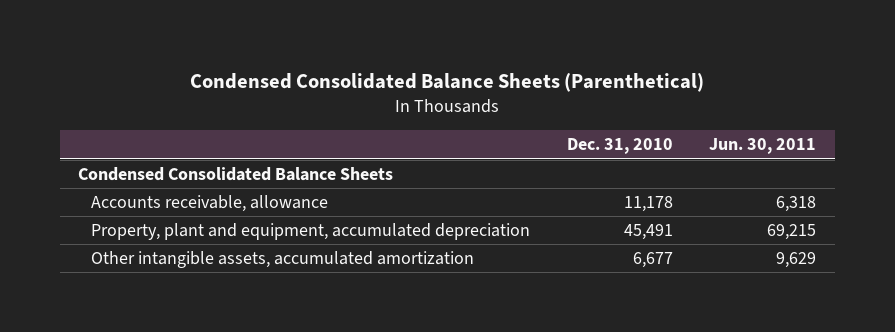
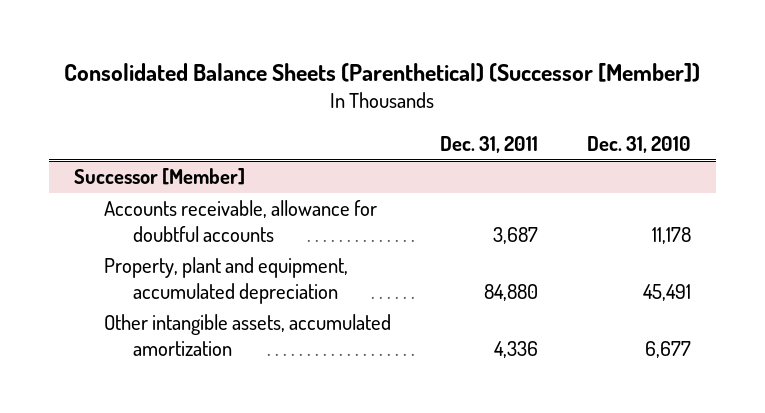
- Condensed Consolidated Balance Sheets (Parenthetical)
+ Consolidated Balance Sheets (Parenthetical) (Successor [Member])
- | Dec. 31, 2010 | Jun. 30, 2011
+ | Dec. 31, 2011 | Dec. 31, 2010
- Condensed Consolidated Balance Sheets
- Accounts receivable, allowance | 11,178 | 6,318
+ Successor [Member]
+ Accounts receivable, allowance for doubtful accounts | 3,687 | 11,178

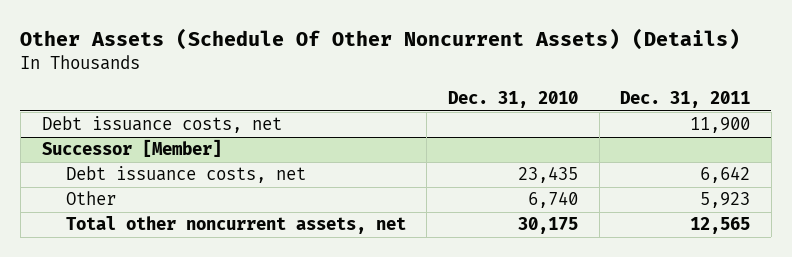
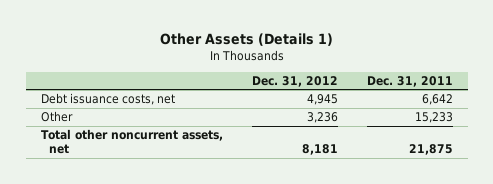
- Other Assets (Schedule Of Other Noncurrent Assets) (Details)
+ Other Assets (Details 1)
- | Dec. 31, 2010 | Dec. 31, 2011
+ | Dec. 31, 2012 | Dec. 31, 2011
- Debt issuance costs, net | | 11,900
- Successor [Member]
- Other | 6,740 | 5,923
- Total other noncurrent assets, net | 30,175 | 12,565
+ Other | 3,236 | 15,233
+ Total other noncurrent assets, net | 8,181 | 21,875

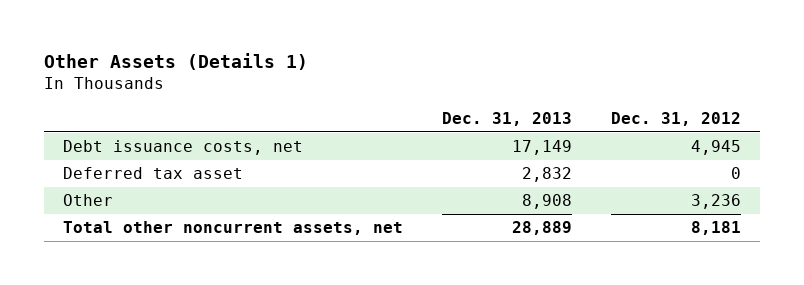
- | Dec. 31, 2012 | Dec. 31, 2011
+ | Dec. 31, 2013 | Dec. 31, 2012
+ Deferred tax asset | 2,832 | 0

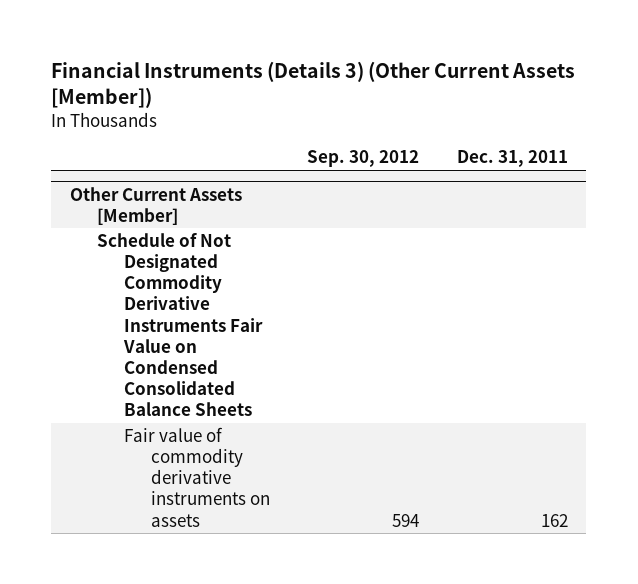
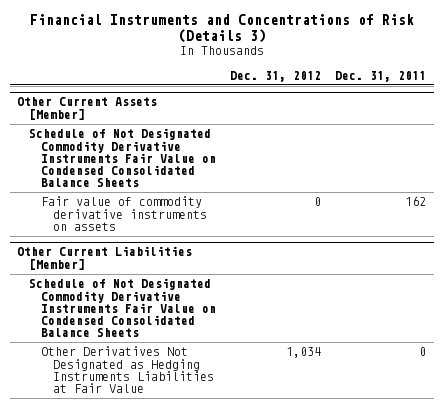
- Financial Instruments (Details 3) (Other Current Assets [Member])
+ Financial Instruments and Concentrations of Risk (Details 3)
- | Sep. 30, 2012 | Dec. 31, 2011
+ | Dec. 31, 2012 | Dec. 31, 2011
+ Other Current Liabilities [Member]
+ Schedule of Not Designated Commodity Derivative Instruments Fair Value on Condensed Consolidated Balance Sheets
+ Other Derivatives Not Designated as Hedging Instruments Liabilities at Fair Value | 1,034 | 0

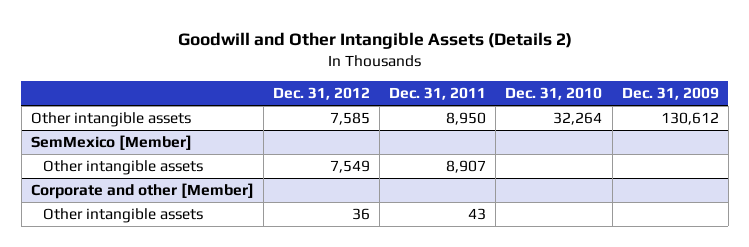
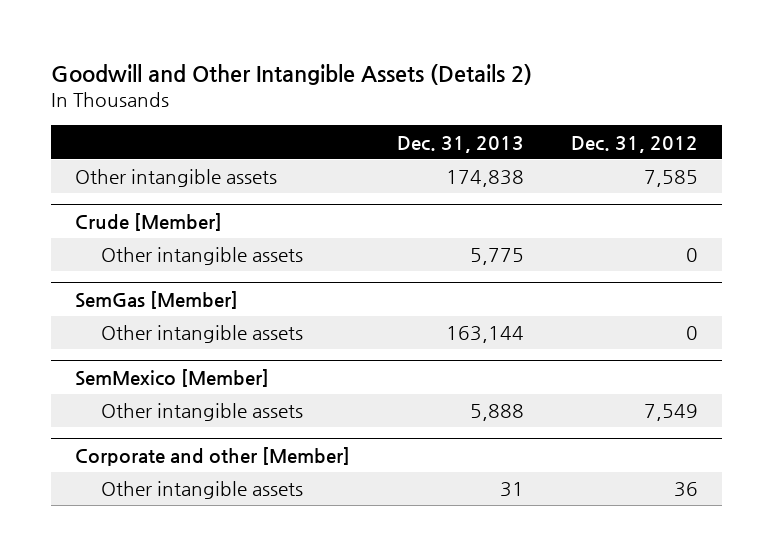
- | Dec. 31, 2012 | Dec. 31, 2011 | Dec. 31, 2010 | Dec. 31, 2009
+ | Dec. 31, 2013 | Dec. 31, 2012
+ Crude [Member]
+ Other intangible assets | 5,775 | 0
+ SemGas [Member]
+ Other intangible assets | 163,144 | 0

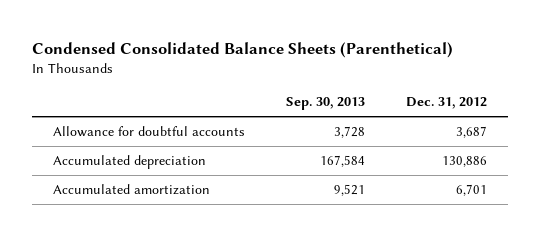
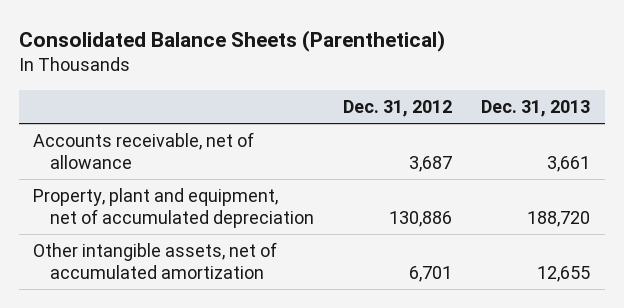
- Condensed Consolidated Balance Sheets (Parenthetical)
+ Consolidated Balance Sheets (Parenthetical)
- | Sep. 30, 2013 | Dec. 31, 2012
+ | Dec. 31, 2012 | Dec. 31, 2013
- Allowance for doubtful accounts | 3,728 | 3,687
- Accumulated depreciation | 167,584 | 130,886
- Accumulated amortization | 9,521 | 6,701
+ Accounts receivable, net of allowance | 3,687 | 3,661
+ Property, plant and equipment, net of accumulated depreciation | 130,886 | 188,720
+ Other intangible assets, net of accumulated amortization | 6,701 | 12,655

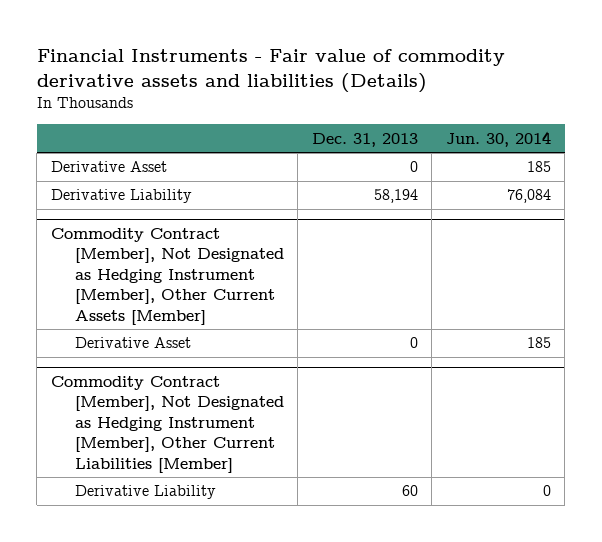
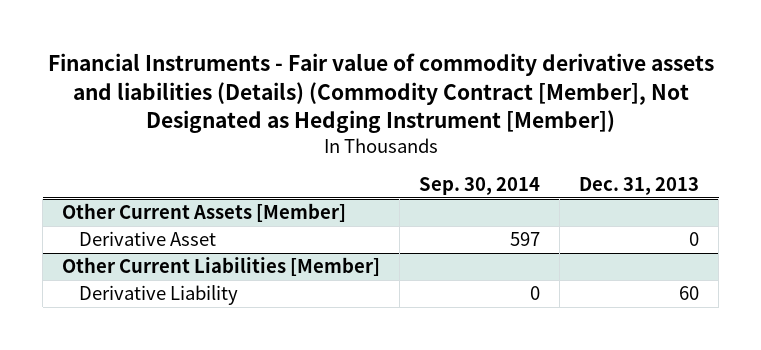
- Financial Instruments - Fair value of commodity derivative assets and liabilities (Details)
+ Financial Instruments - Fair value of commodity derivative assets and liabilities (Details) (Commodity Contract [Member], Not Designated as Hedging Instrument [Member])
- | Dec. 31, 2013 | Jun. 30, 2014
+ | Sep. 30, 2014 | Dec. 31, 2013
- Derivative Asset | 0 | 185
- Derivative Liability | 58,194 | 76,084
- Commodity Contract [Member], Not Designated as Hedging Instrument [Member], Other Current Assets [Member]
+ Other Current Assets [Member]
- Commodity Contract [Member], Not Designated as Hedging Instrument [Member], Other Current Liabilities [Member]
+ Other Current Liabilities [Member]

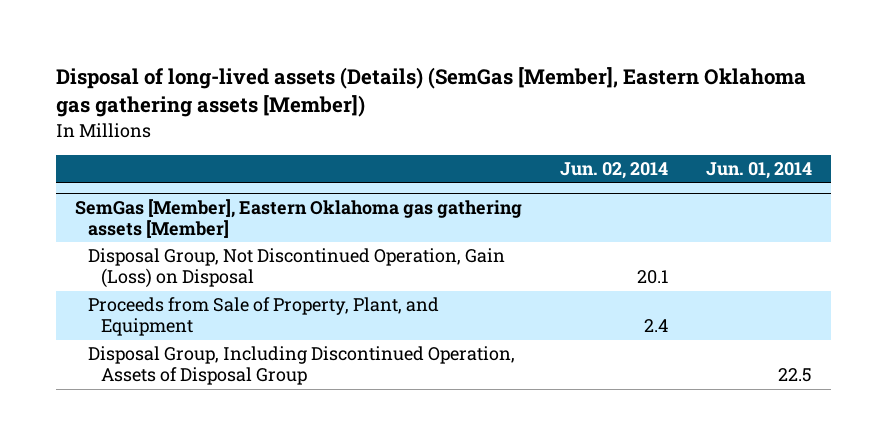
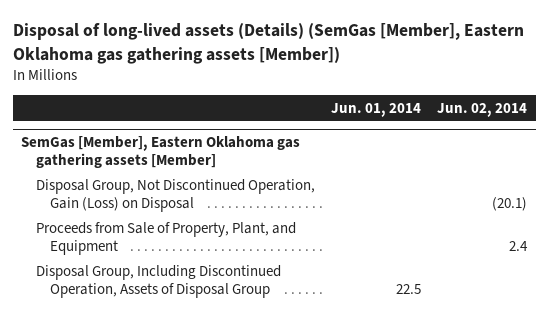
- | Jun. 02, 2014 | Jun. 01, 2014
+ | Jun. 01, 2014 | Jun. 02, 2014
@ SemGas [Member], Eastern Oklahoma gas gathering assets [Member]
- Disposal Group, Not Discontinued Operation, Gain (Loss) on Disposal | 20.1 |
+ Disposal Group, Not Discontinued Operation, Gain (Loss) on Disposal | | (20.1)

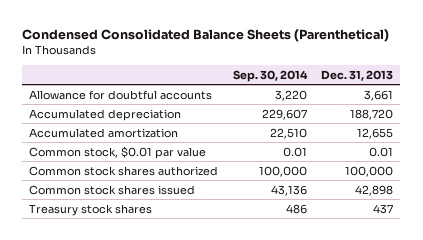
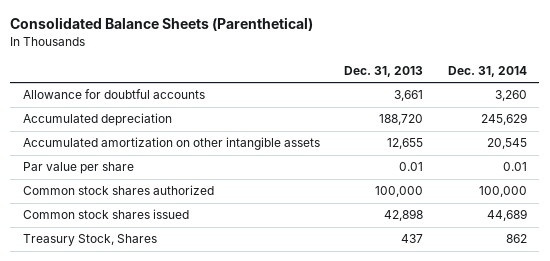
- Condensed Consolidated Balance Sheets (Parenthetical)
+ Consolidated Balance Sheets (Parenthetical)
- | Sep. 30, 2014 | Dec. 31, 2013
+ | Dec. 31, 2013 | Dec. 31, 2014
- Accumulated amortization | 22,510 | 12,655
- Common stock, $0.01 par value | 0.01 | 0.01
+ Accumulated amortization on other intangible assets | 12,655 | 20,545
+ Par value per share | 0.01 | 0.01
- Treasury stock shares | 486 | 437
+ Treasury Stock, Shares | 437 | 862

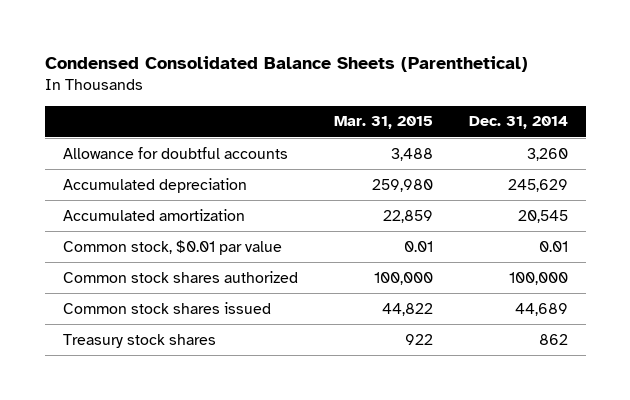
- Consolidated Balance Sheets (Parenthetical)
+ Condensed Consolidated Balance Sheets (Parenthetical)
- | Dec. 31, 2013 | Dec. 31, 2014
+ | Mar. 31, 2015 | Dec. 31, 2014
- Accumulated amortization on other intangible assets | 12,655 | 20,545
- Par value per share | 0.01 | 0.01
+ Accumulated amortization | 22,859 | 20,545
+ Common stock, $0.01 par value | 0.01 | 0.01
- Treasury Stock, Shares | 437 | 862
+ Treasury stock shares | 922 | 862

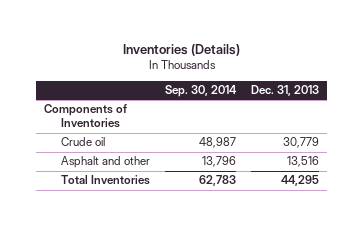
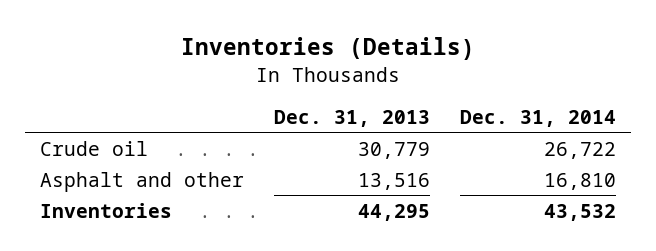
- | Sep. 30, 2014 | Dec. 31, 2013
+ | Dec. 31, 2013 | Dec. 31, 2014
- Components of Inventories
- Total Inventories | 62,783 | 44,295
+ Inventories | 44,295 | 43,532

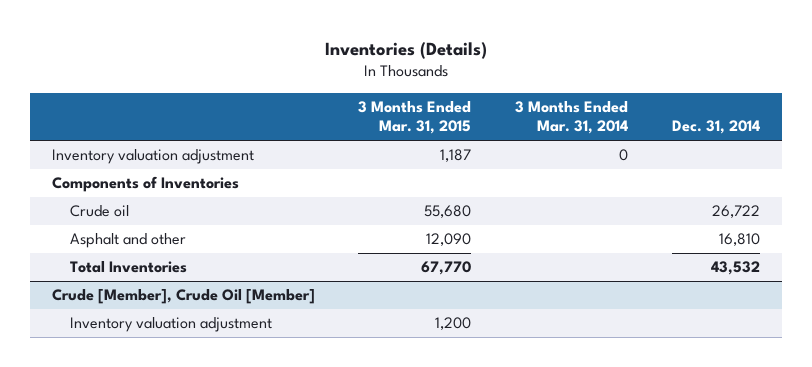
- | Dec. 31, 2013 | Dec. 31, 2014
+ | 3 Months Ended Mar. 31, 2015 | 3 Months Ended Mar. 31, 2014 | Dec. 31, 2014
+ Inventory valuation adjustment | 1,187 | 0 |
+ Components of Inventories
- Inventories | 44,295 | 43,532
+ Total Inventories | 67,770 | | 43,532
+ Crude [Member], Crude Oil [Member]
+ Inventory valuation adjustment | 1,200 | |

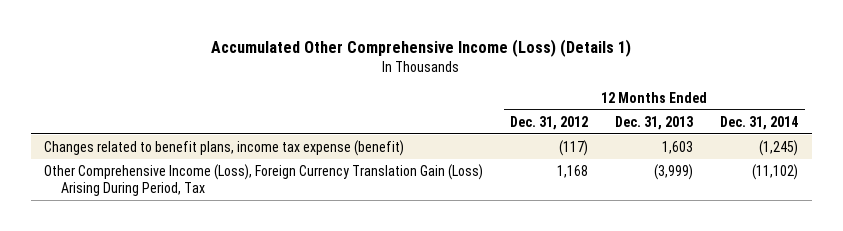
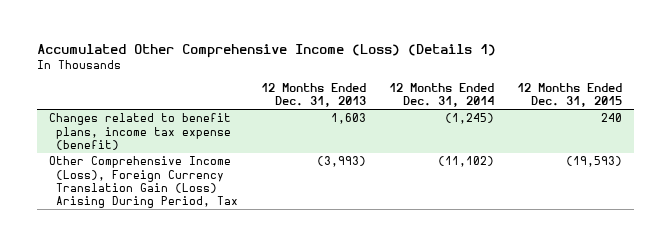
- | 12 Months Ended Dec. 31, 2012 | 12 Months Ended Dec. 31, 2013 | 12 Months Ended Dec. 31, 2014
+ | 12 Months Ended Dec. 31, 2013 | 12 Months Ended Dec. 31, 2014 | 12 Months Ended Dec. 31, 2015
- Other Comprehensive Income (Loss), Foreign Currency Translation Gain (Loss) Arising During Period, Tax | 1,168 | (3,999) | (11,102)
+ Other Comprehensive Income (Loss), Foreign Currency Translation Gain (Loss) Arising During Period, Tax | (3,993) | (11,102) | (19,593)

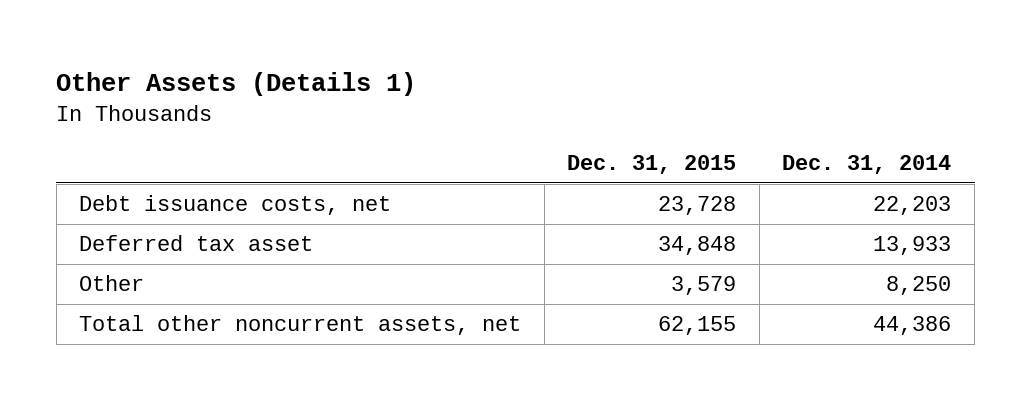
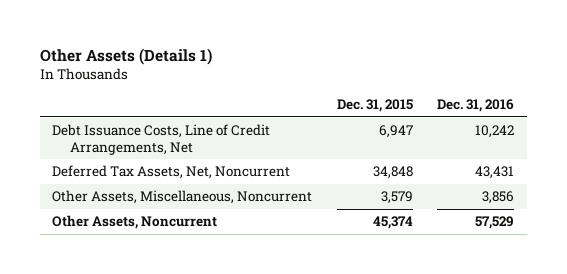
- | Dec. 31, 2015 | Dec. 31, 2014
+ | Dec. 31, 2015 | Dec. 31, 2016
- Debt issuance costs, net | 23,728 | 22,203
- Deferred tax asset | 34,848 | 13,933
- Other | 3,579 | 8,250
- Total other noncurrent assets, net | 62,155 | 44,386
+ Debt Issuance Costs, Line of Credit Arrangements, Net | 6,947 | 10,242
+ Deferred Tax Assets, Net, Noncurrent | 34,848 | 43,431
+ Other Assets, Miscellaneous, Noncurrent | 3,579 | 3,856
+ Other Assets, Noncurrent | 45,374 | 57,529

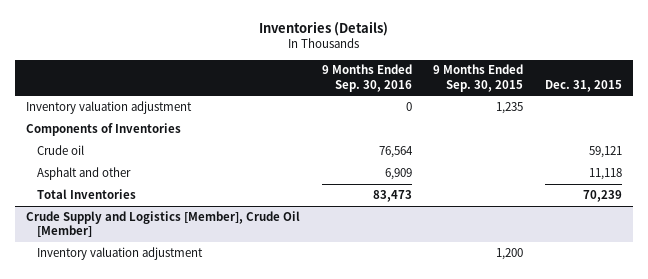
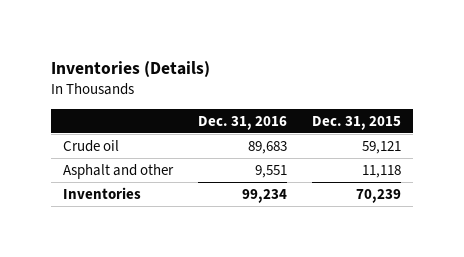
- | 9 Months Ended Sep. 30, 2016 | 9 Months Ended Sep. 30, 2015 | Dec. 31, 2015
+ | Dec. 31, 2016 | Dec. 31, 2015
- Inventory valuation adjustment | 0 | 1,235 |
- Components of Inventories
- Total Inventories | 83,473 | | 70,239
- Crude Supply and Logistics [Member], Crude Oil [Member]
- Inventory valuation adjustment | | 1,200 |
+ Inventories | 99,234 | 70,239

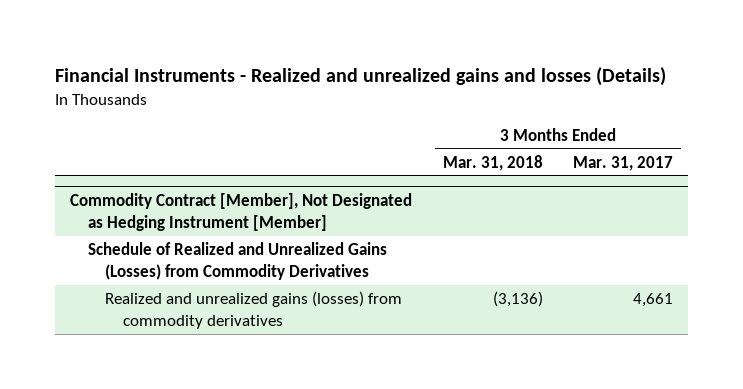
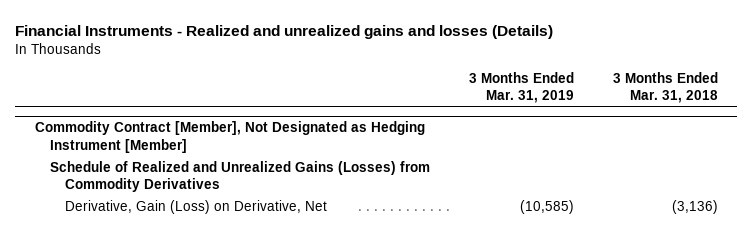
- | 3 Months Ended Mar. 31, 2018 | 3 Months Ended Mar. 31, 2017
+ | 3 Months Ended Mar. 31, 2019 | 3 Months Ended Mar. 31, 2018
@ Commodity Contract [Member], Not Designated as Hedging Instrument [Member]
- Realized and unrealized gains (losses) from commodity derivatives | (3,136) | 4,661
+ Derivative, Gain (Loss) on Derivative, Net | (10,585) | (3,136)

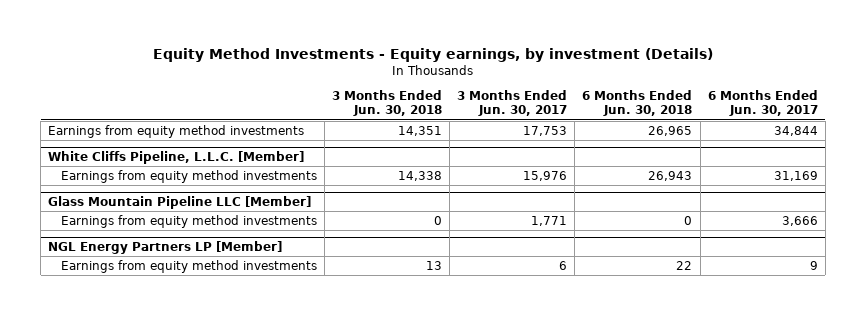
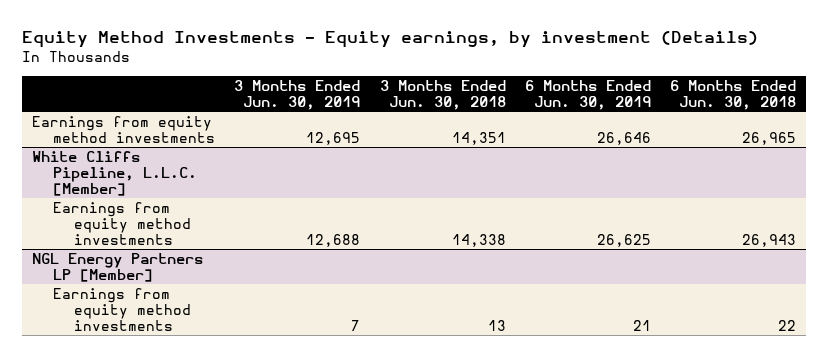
- | 3 Months Ended Jun. 30, 2018 | 3 Months Ended Jun. 30, 2017 | 6 Months Ended Jun. 30, 2018 | 6 Months Ended Jun. 30, 2017
+ | 3 Months Ended Jun. 30, 2019 | 3 Months Ended Jun. 30, 2018 | 6 Months Ended Jun. 30, 2019 | 6 Months Ended Jun. 30, 2018
- Glass Mountain Pipeline LLC [Member]
- Earnings from equity method investments | 0 | 1,771 | 0 | 3,666

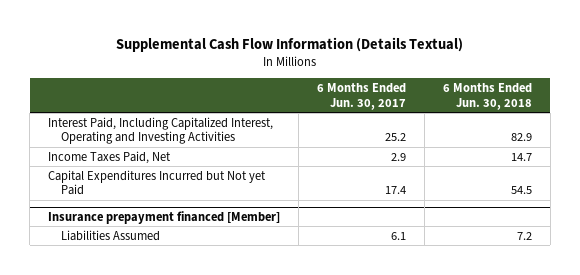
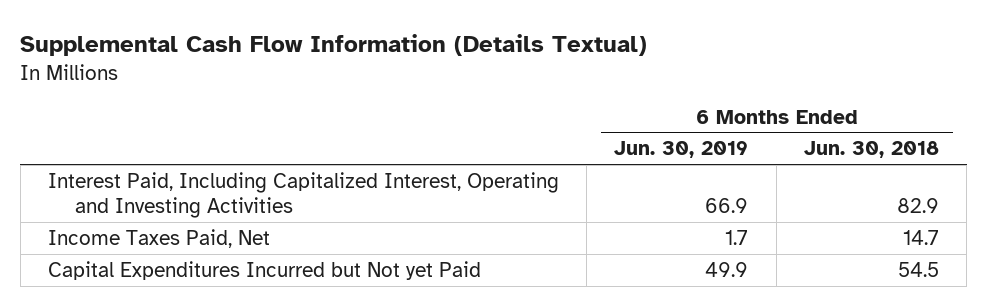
- | 6 Months Ended Jun. 30, 2017 | 6 Months Ended Jun. 30, 2018
+ | 6 Months Ended Jun. 30, 2019 | 6 Months Ended Jun. 30, 2018
- Insurance prepayment financed [Member]
- Liabilities Assumed | 6.1 | 7.2

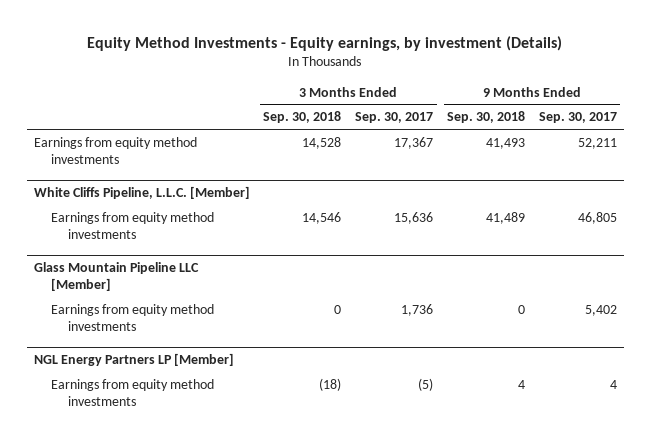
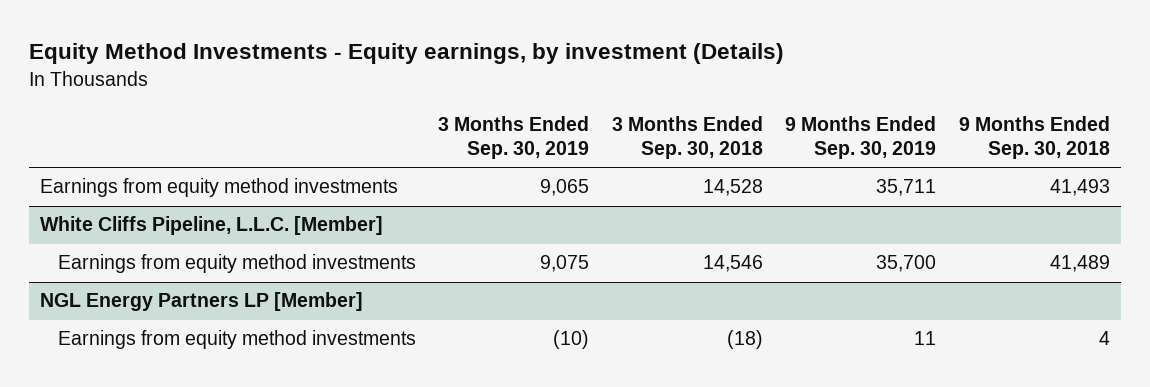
- | 3 Months Ended Sep. 30, 2018 | 3 Months Ended Sep. 30, 2017 | 9 Months Ended Sep. 30, 2018 | 9 Months Ended Sep. 30, 2017
+ | 3 Months Ended Sep. 30, 2019 | 3 Months Ended Sep. 30, 2018 | 9 Months Ended Sep. 30, 2019 | 9 Months Ended Sep. 30, 2018
- Glass Mountain Pipeline LLC [Member]
- Earnings from equity method investments | 0 | 1,736 | 0 | 5,402

